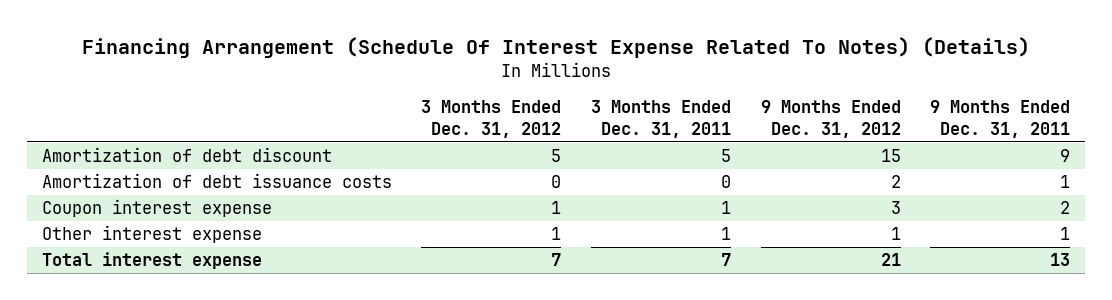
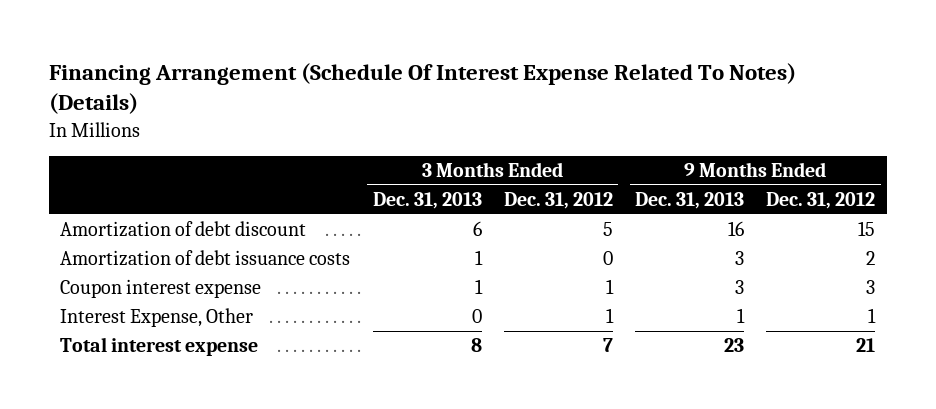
- | 3 Months Ended Dec. 31, 2012 | 3 Months Ended Dec. 31, 2011 | 9 Months Ended Dec. 31, 2012 | 9 Months Ended Dec. 31, 2011
+ | 3 Months Ended Dec. 31, 2013 | 3 Months Ended Dec. 31, 2012 | 9 Months Ended Dec. 31, 2013 | 9 Months Ended Dec. 31, 2012
- Other interest expense | 1 | 1 | 1 | 1
+ Interest Expense, Other | 0 | 1 | 1 | 1

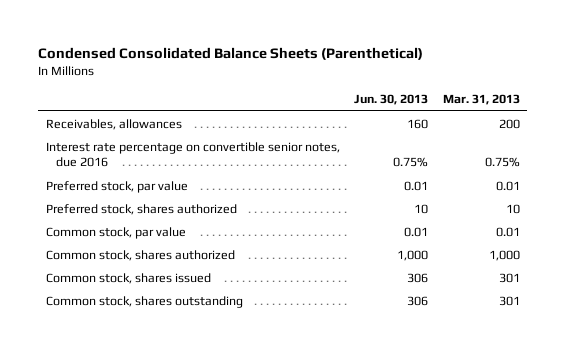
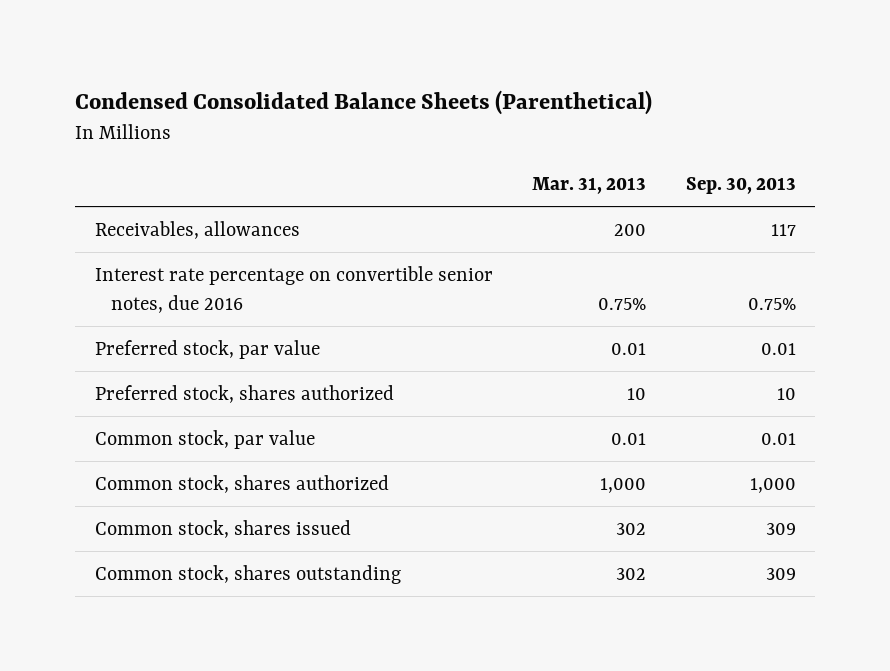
- | Jun. 30, 2013 | Mar. 31, 2013
+ | Mar. 31, 2013 | Sep. 30, 2013
- Common stock, shares issued | 306 | 301
- Common stock, shares outstanding | 306 | 301
+ Common stock, shares issued | 302 | 309
+ Common stock, shares outstanding | 302 | 309

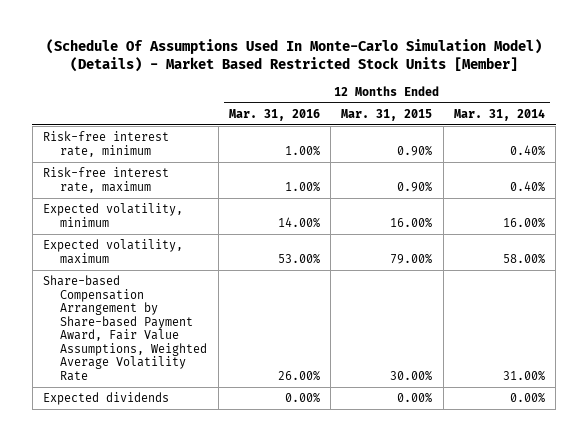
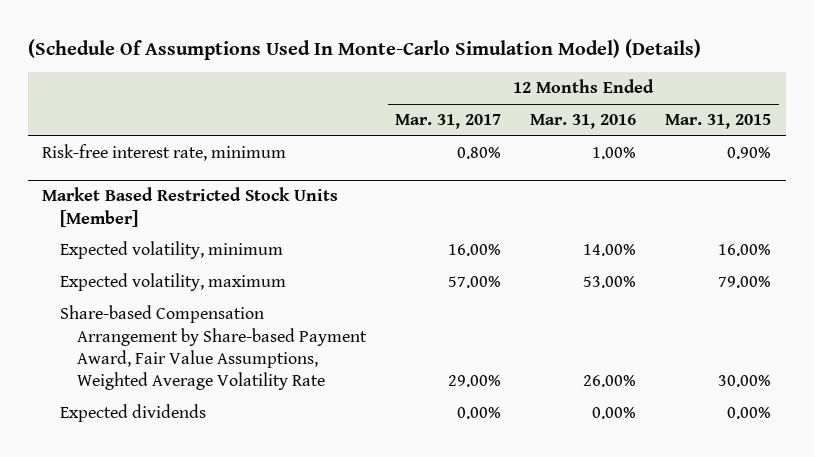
- (Schedule Of Assumptions Used In Monte-Carlo Simulation Model) (Details) - Market Based Restricted Stock Units [Member]
+ (Schedule Of Assumptions Used In Monte-Carlo Simulation Model) (Details)
- | 12 Months Ended Mar. 31, 2016 | 12 Months Ended Mar. 31, 2015 | 12 Months Ended Mar. 31, 2014
+ | 12 Months Ended Mar. 31, 2017 | 12 Months Ended Mar. 31, 2016 | 12 Months Ended Mar. 31, 2015
- Risk-free interest rate, maximum | 1.00% | 0.90% | 0.40%
+ Market Based Restricted Stock Units [Member]

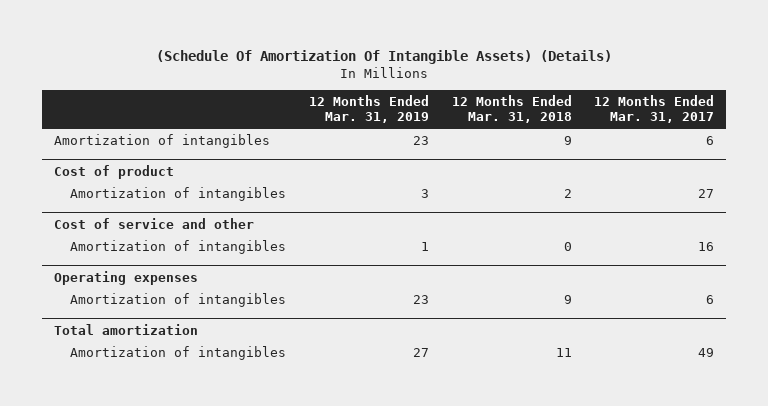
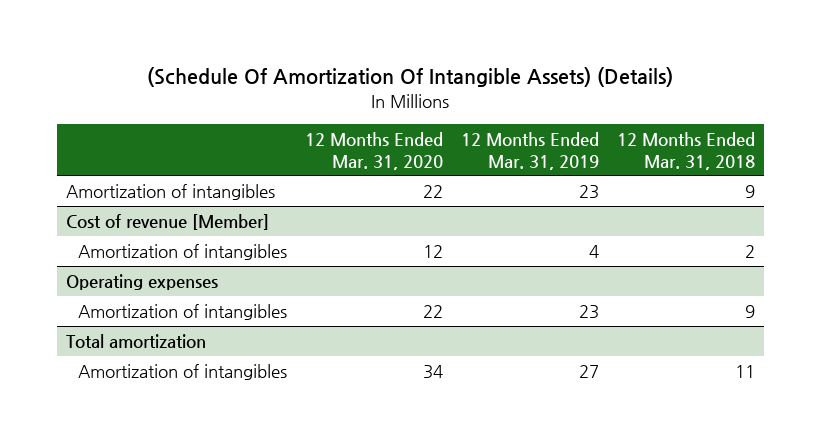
- | 12 Months Ended Mar. 31, 2019 | 12 Months Ended Mar. 31, 2018 | 12 Months Ended Mar. 31, 2017
+ | 12 Months Ended Mar. 31, 2020 | 12 Months Ended Mar. 31, 2019 | 12 Months Ended Mar. 31, 2018
- Cost of product
- Amortization of intangibles | 3 | 2 | 27
- Cost of service and other
- Amortization of intangibles | 1 | 0 | 16
+ Cost of revenue [Member]
+ Amortization of intangibles | 12 | 4 | 2

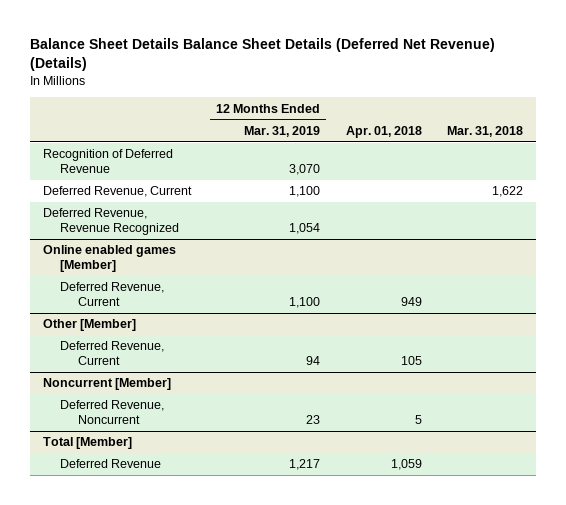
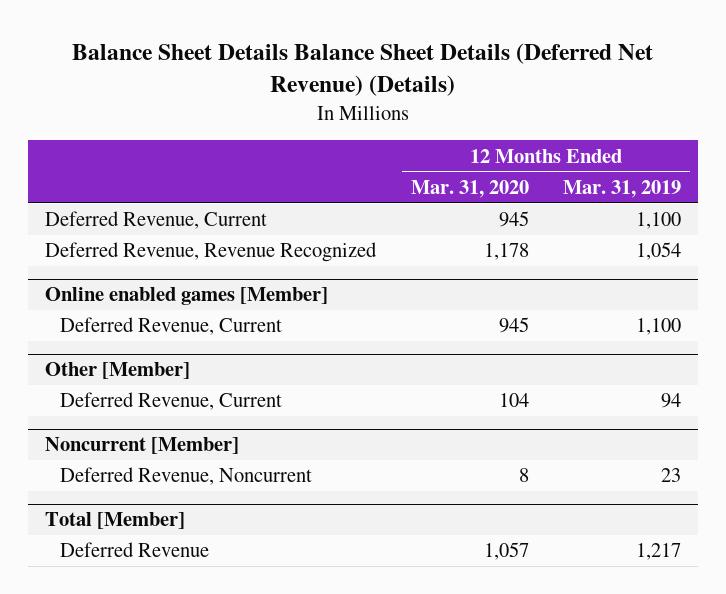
- | 12 Months Ended Mar. 31, 2019 | Apr. 01, 2018 | Mar. 31, 2018
+ | 12 Months Ended Mar. 31, 2020 | 12 Months Ended Mar. 31, 2019
- Recognition of Deferred Revenue | 3,070 | |

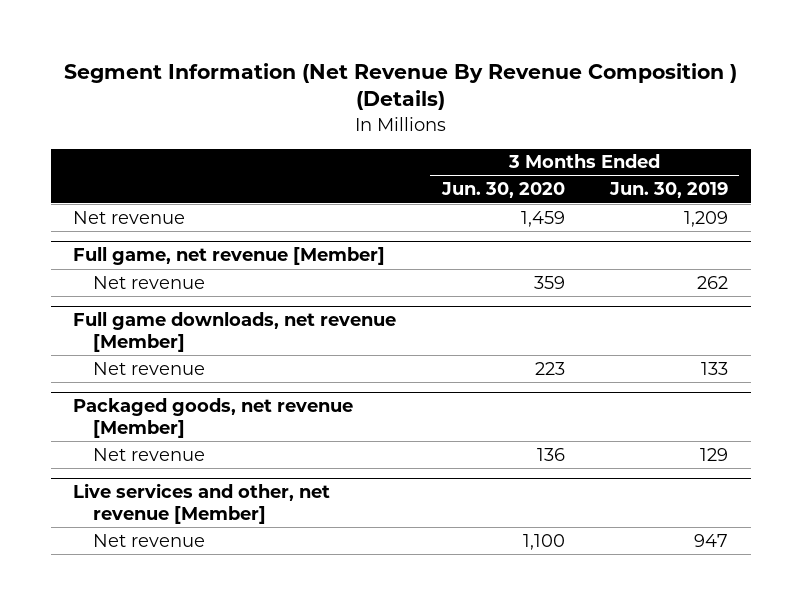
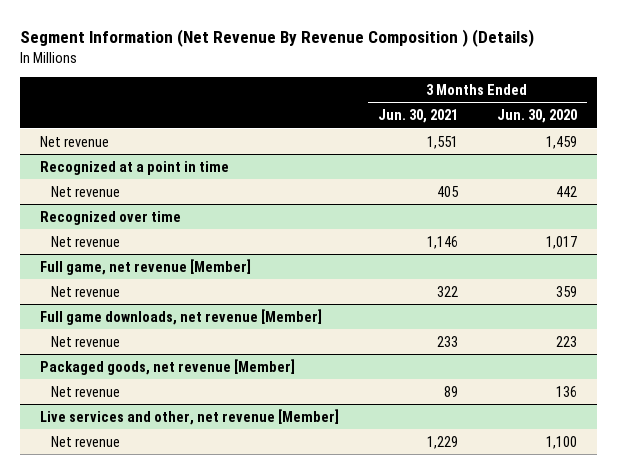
- | 3 Months Ended Jun. 30, 2020 | 3 Months Ended Jun. 30, 2019
+ | 3 Months Ended Jun. 30, 2021 | 3 Months Ended Jun. 30, 2020
+ Recognized at a point in time
+ Net revenue | 405 | 442
+ Recognized over time
+ Net revenue | 1,146 | 1,017

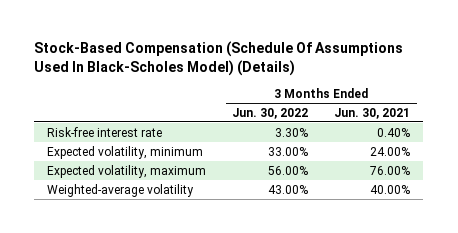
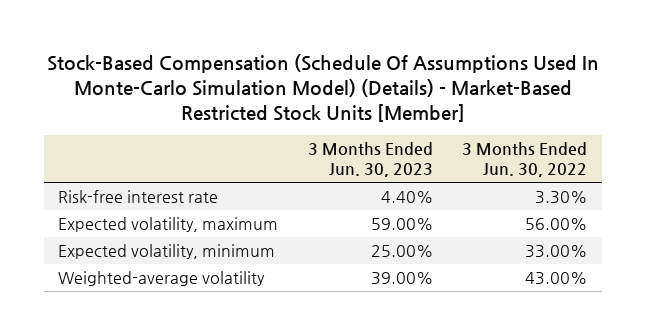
- Stock-Based Compensation (Schedule Of Assumptions Used In Black-Scholes Model) (Details)
+ Stock-Based Compensation (Schedule Of Assumptions Used In Monte-Carlo Simulation Model) (Details) - Market-Based Restricted Stock Units [Member]
- | 3 Months Ended Jun. 30, 2022 | 3 Months Ended Jun. 30, 2021
+ | 3 Months Ended Jun. 30, 2023 | 3 Months Ended Jun. 30, 2022
moved down: Expected volatility, minimum | 25.00% | 33.00%

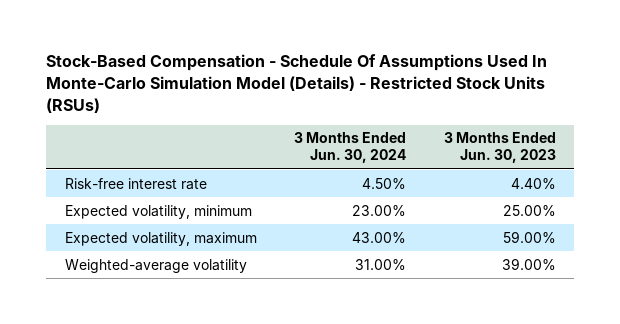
- Stock-Based Compensation (Schedule Of Assumptions Used In Monte-Carlo Simulation Model) (Details) - Market-Based Restricted Stock Units [Member]
+ Stock-Based Compensation - Schedule Of Assumptions Used In Monte-Carlo Simulation Model (Details) - Restricted Stock Units (RSUs)
- | 3 Months Ended Jun. 30, 2023 | 3 Months Ended Jun. 30, 2022
+ | 3 Months Ended Jun. 30, 2024 | 3 Months Ended Jun. 30, 2023
moved down: Expected volatility, maximum | 43.00% | 59.00%

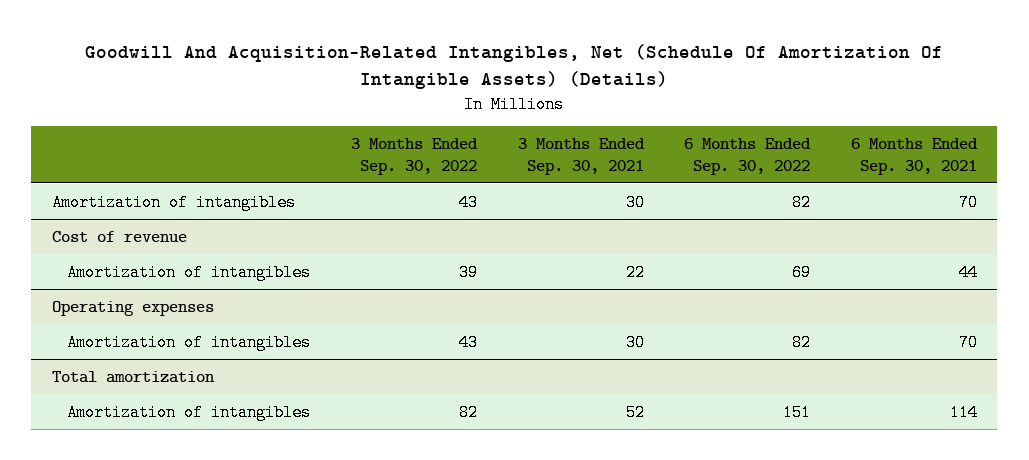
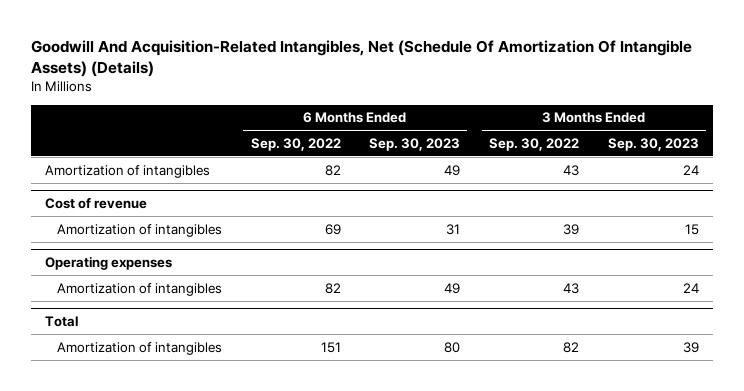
- | 3 Months Ended Sep. 30, 2022 | 3 Months Ended Sep. 30, 2021 | 6 Months Ended Sep. 30, 2022 | 6 Months Ended Sep. 30, 2021
+ | 6 Months Ended Sep. 30, 2022 | 6 Months Ended Sep. 30, 2023 | 3 Months Ended Sep. 30, 2022 | 3 Months Ended Sep. 30, 2023
- Total amortization
+ Total

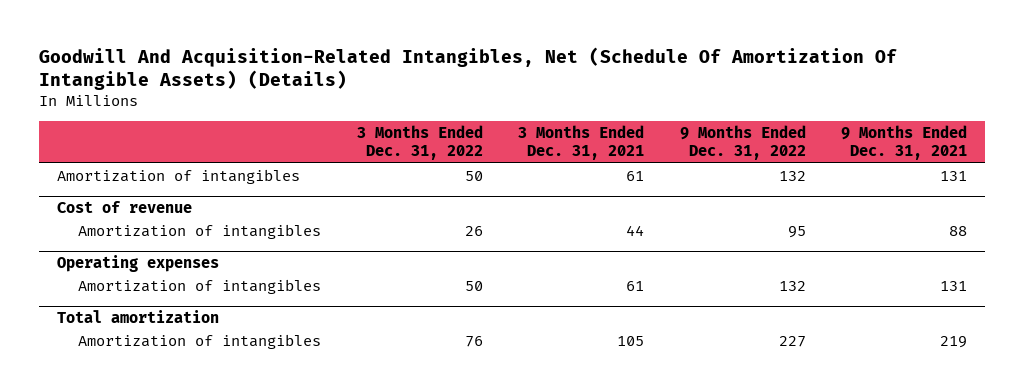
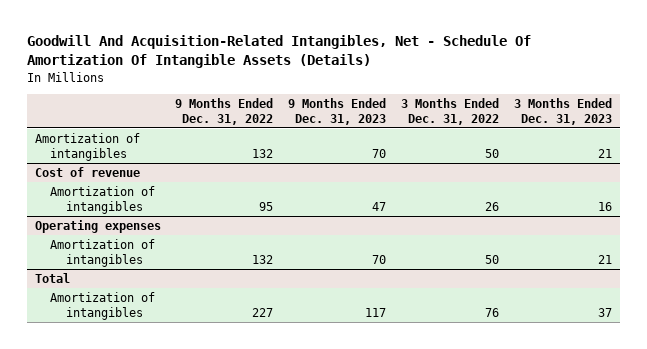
- Goodwill And Acquisition-Related Intangibles, Net (Schedule Of Amortization Of Intangible Assets) (Details)
+ Goodwill And Acquisition-Related Intangibles, Net - Schedule Of Amortization Of Intangible Assets (Details)
- | 3 Months Ended Dec. 31, 2022 | 3 Months Ended Dec. 31, 2021 | 9 Months Ended Dec. 31, 2022 | 9 Months Ended Dec. 31, 2021
+ | 9 Months Ended Dec. 31, 2022 | 9 Months Ended Dec. 31, 2023 | 3 Months Ended Dec. 31, 2022 | 3 Months Ended Dec. 31, 2023
- Total amortization
+ Total

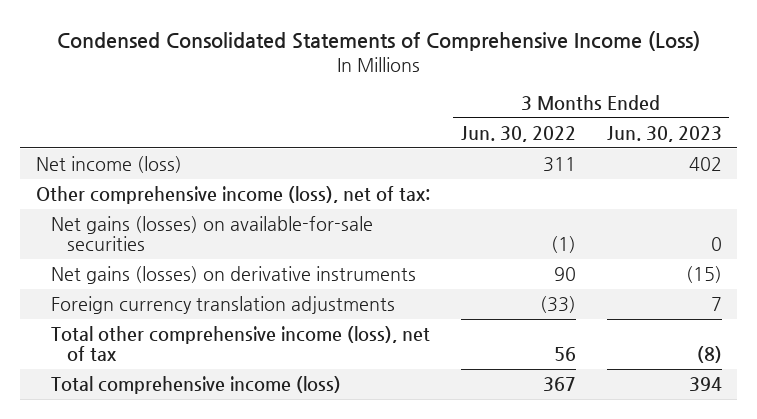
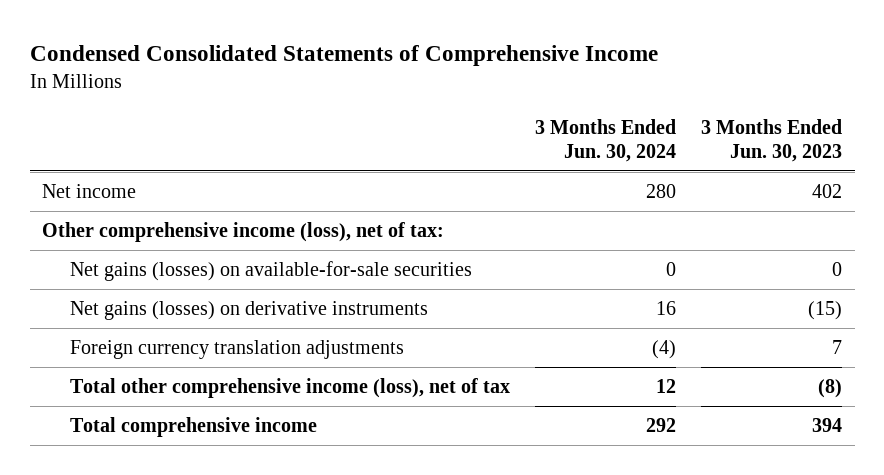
- Condensed Consolidated Statements of Comprehensive Income (Loss)
+ Condensed Consolidated Statements of Comprehensive Income
- | 3 Months Ended Jun. 30, 2022 | 3 Months Ended Jun. 30, 2023
+ | 3 Months Ended Jun. 30, 2024 | 3 Months Ended Jun. 30, 2023
- Net income (loss) | 311 | 402
+ Net income | 280 | 402
- Total comprehensive income (loss) | 367 | 394
+ Total comprehensive income | 292 | 394

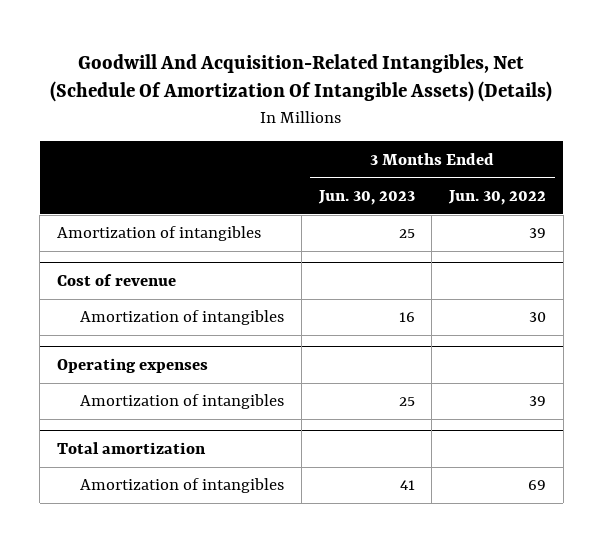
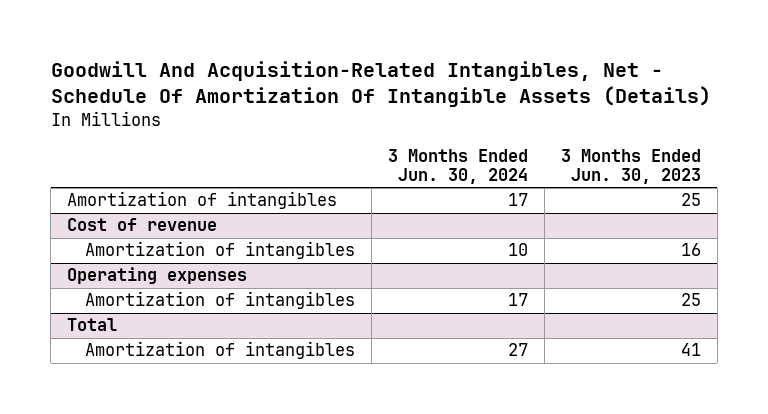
- Goodwill And Acquisition-Related Intangibles, Net (Schedule Of Amortization Of Intangible Assets) (Details)
+ Goodwill And Acquisition-Related Intangibles, Net - Schedule Of Amortization Of Intangible Assets (Details)
- | 3 Months Ended Jun. 30, 2023 | 3 Months Ended Jun. 30, 2022
+ | 3 Months Ended Jun. 30, 2024 | 3 Months Ended Jun. 30, 2023
- Total amortization
+ Total

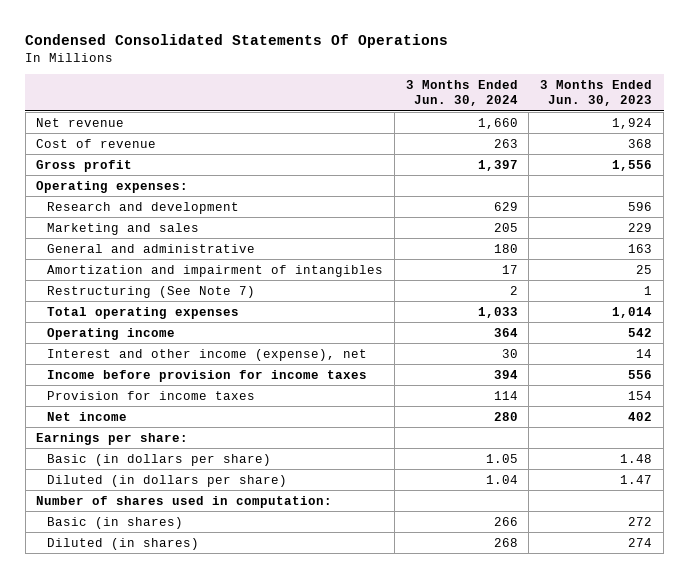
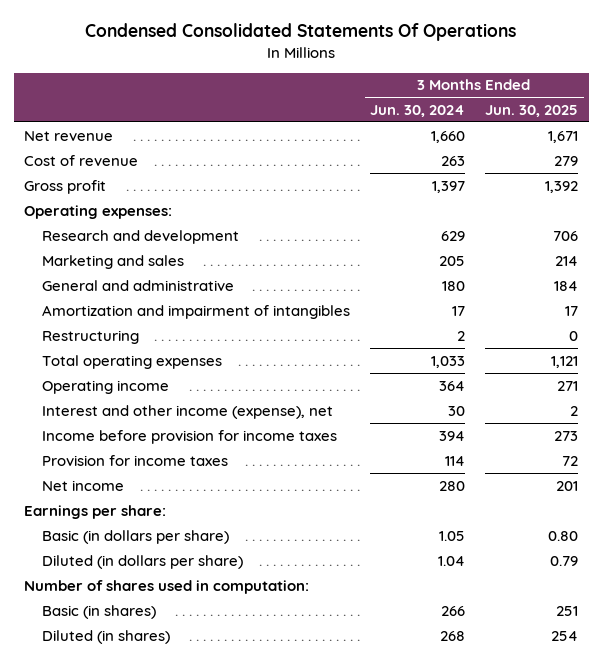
- | 3 Months Ended Jun. 30, 2024 | 3 Months Ended Jun. 30, 2023
+ | 3 Months Ended Jun. 30, 2024 | 3 Months Ended Jun. 30, 2025
- Restructuring (See Note 7) | 2 | 1
+ Restructuring | 2 | 0

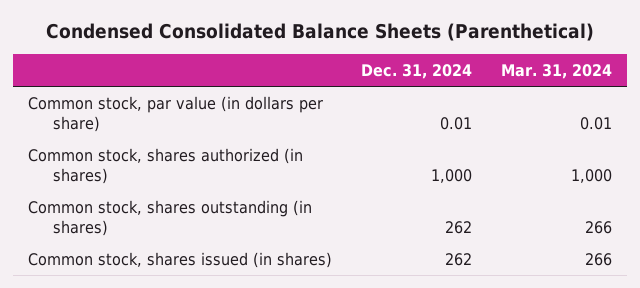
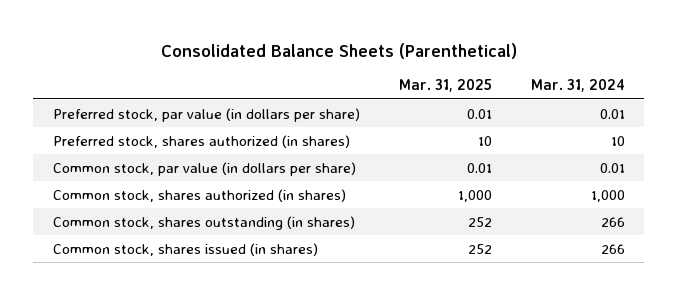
- Condensed Consolidated Balance Sheets (Parenthetical)
+ Consolidated Balance Sheets (Parenthetical)
- | Dec. 31, 2024 | Mar. 31, 2024
+ | Mar. 31, 2025 | Mar. 31, 2024
+ Preferred stock, par value (in dollars per share) | 0.01 | 0.01
+ Preferred stock, shares authorized (in shares) | 10 | 10

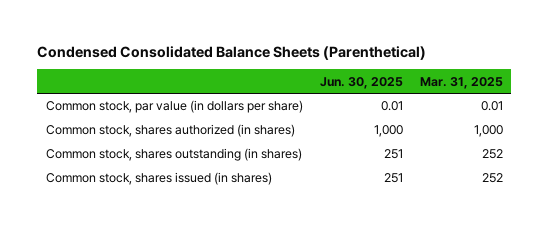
- Consolidated Balance Sheets (Parenthetical)
+ Condensed Consolidated Balance Sheets (Parenthetical)
- | Mar. 31, 2025 | Mar. 31, 2024
+ | Jun. 30, 2025 | Mar. 31, 2025
- Preferred stock, par value (in dollars per share) | 0.01 | 0.01
- Preferred stock, shares authorized (in shares) | 10 | 10

